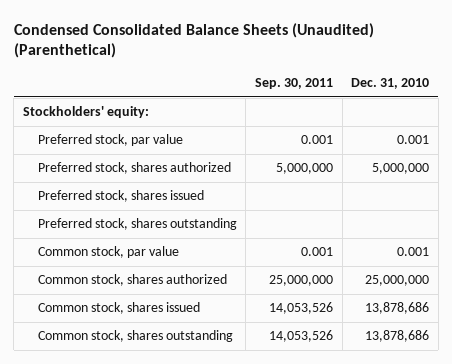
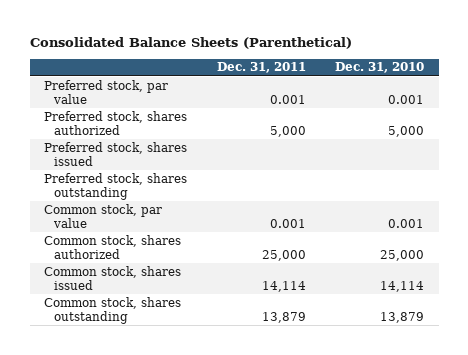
- Condensed Consolidated Balance Sheets (Unaudited) (Parenthetical)
+ Consolidated Balance Sheets (Parenthetical)
- | Sep. 30, 2011 | Dec. 31, 2010
+ | Dec. 31, 2011 | Dec. 31, 2010
- Stockholders' equity:
- Preferred stock, shares authorized | 5,000,000 | 5,000,000
+ Preferred stock, shares authorized | 5,000 | 5,000
- Common stock, shares authorized | 25,000,000 | 25,000,000
- Common stock, shares issued | 14,053,526 | 13,878,686
- Common stock, shares outstanding | 14,053,526 | 13,878,686
+ Common stock, shares authorized | 25,000 | 25,000
+ Common stock, shares issued | 14,114 | 14,114
+ Common stock, shares outstanding | 13,879 | 13,879

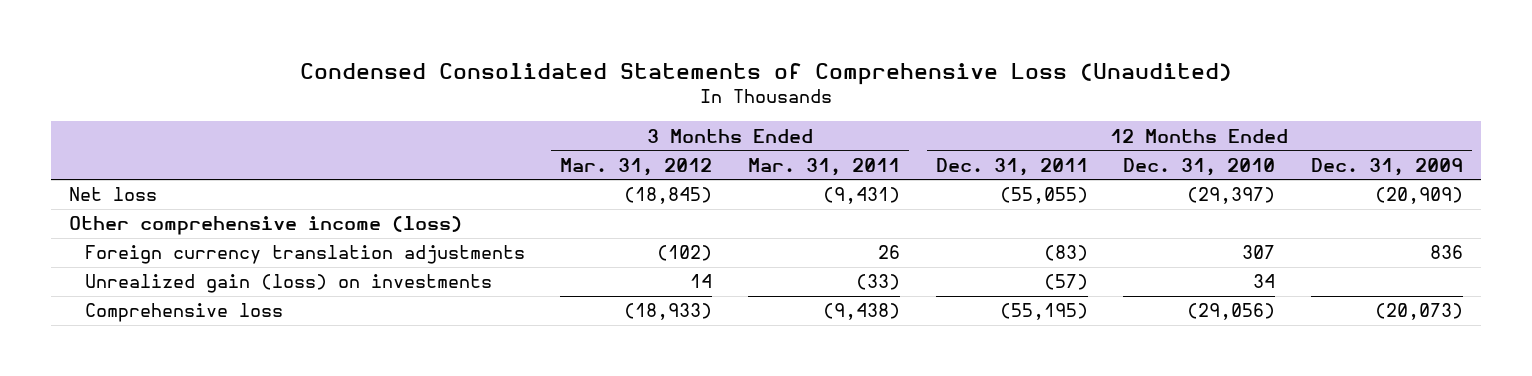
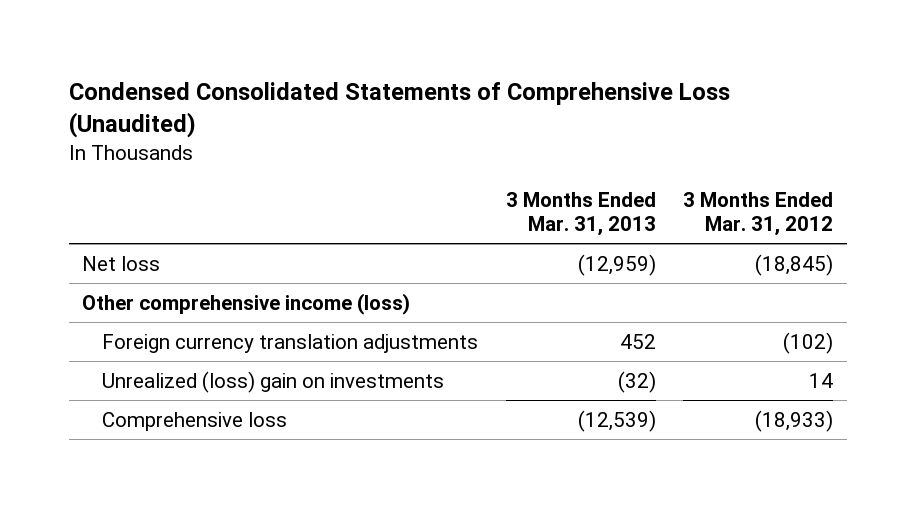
- | 3 Months Ended Mar. 31, 2012 | 3 Months Ended Mar. 31, 2011 | 12 Months Ended Dec. 31, 2011 | 12 Months Ended Dec. 31, 2010 | 12 Months Ended Dec. 31, 2009
+ | 3 Months Ended Mar. 31, 2013 | 3 Months Ended Mar. 31, 2012
- Unrealized gain (loss) on investments | 14 | (33) | (57) | 34 |
+ Unrealized (loss) gain on investments | (32) | 14

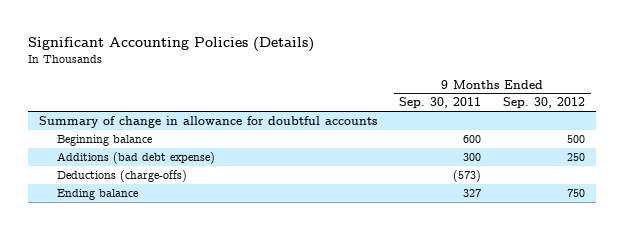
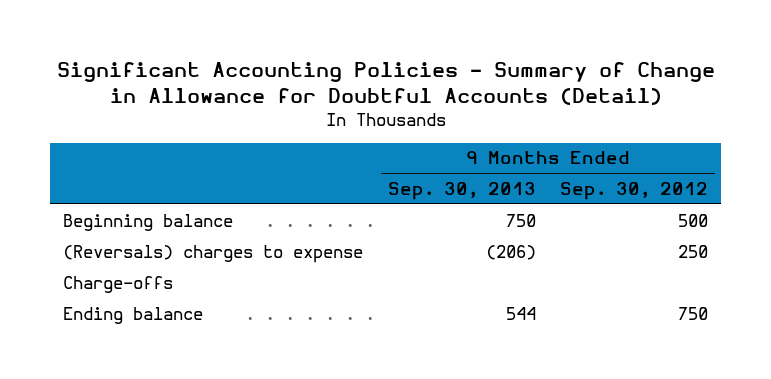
- Significant Accounting Policies (Details)
+ Significant Accounting Policies - Summary of Change in Allowance for Doubtful Accounts (Detail)
- | 9 Months Ended Sep. 30, 2011 | 9 Months Ended Sep. 30, 2012
+ | 9 Months Ended Sep. 30, 2013 | 9 Months Ended Sep. 30, 2012
- Summary of change in allowance for doubtful accounts
- Additions (bad debt expense) | 300 | 250
- Deductions (charge-offs) | (573) |
+ (Reversals) charges to expense | (206) | 250
+ Charge-offs

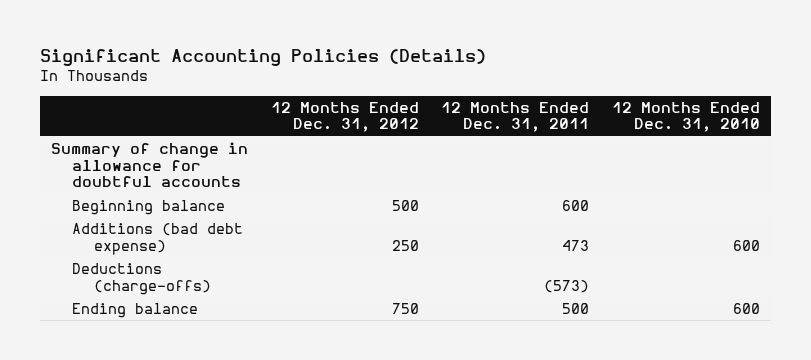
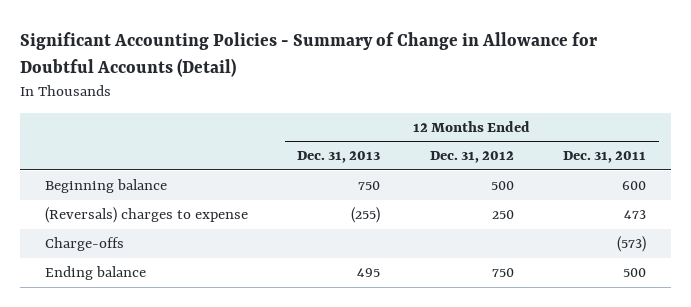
- Significant Accounting Policies (Details)
+ Significant Accounting Policies - Summary of Change in Allowance for Doubtful Accounts (Detail)
- | 12 Months Ended Dec. 31, 2012 | 12 Months Ended Dec. 31, 2011 | 12 Months Ended Dec. 31, 2010
+ | 12 Months Ended Dec. 31, 2013 | 12 Months Ended Dec. 31, 2012 | 12 Months Ended Dec. 31, 2011
- Summary of change in allowance for doubtful accounts
- Additions (bad debt expense) | 250 | 473 | 600
- Deductions (charge-offs) | | (573) |
+ (Reversals) charges to expense | (255) | 250 | 473
+ Charge-offs | | | (573)

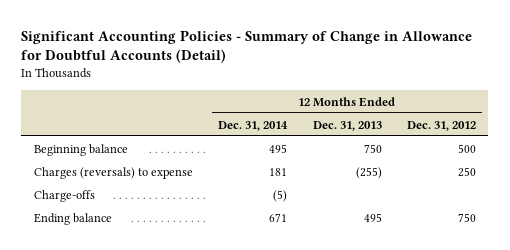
- | 12 Months Ended Dec. 31, 2013 | 12 Months Ended Dec. 31, 2012 | 12 Months Ended Dec. 31, 2011
+ | 12 Months Ended Dec. 31, 2014 | 12 Months Ended Dec. 31, 2013 | 12 Months Ended Dec. 31, 2012
- (Reversals) charges to expense | (255) | 250 | 473
+ Charges (reversals) to expense | 181 | (255) | 250

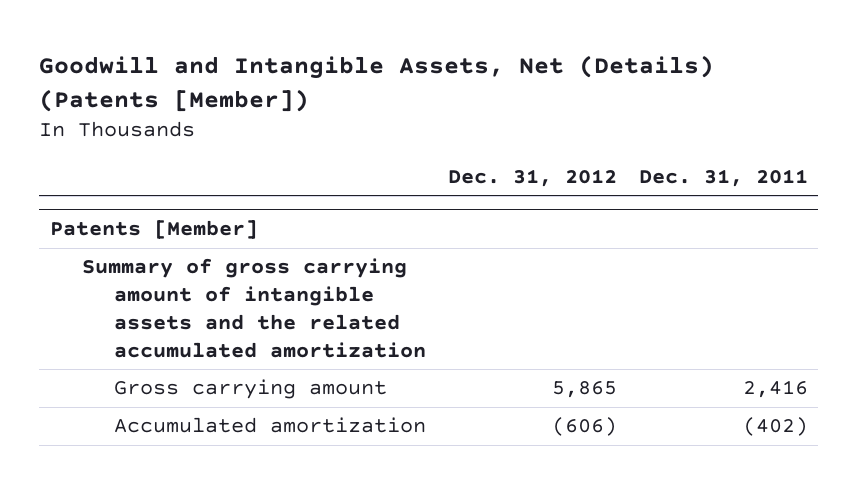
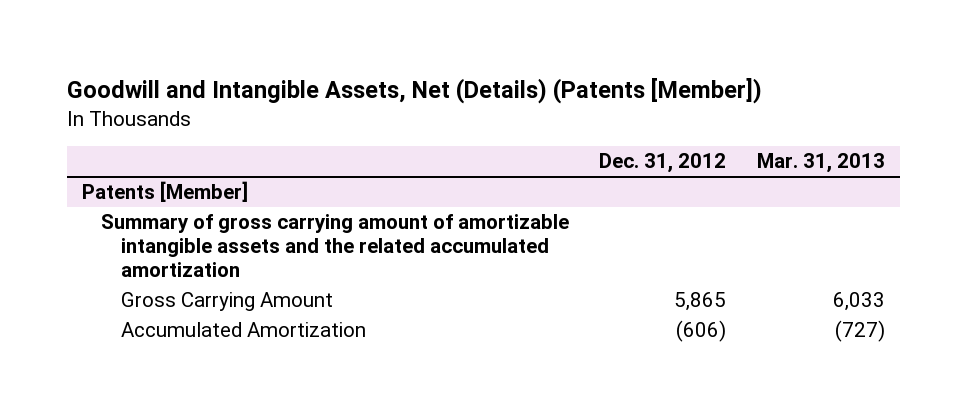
- | Dec. 31, 2012 | Dec. 31, 2011
+ | Dec. 31, 2012 | Mar. 31, 2013
@ Patents [Member]
- Summary of gross carrying amount of intangible assets and the related accumulated amortization
- Gross carrying amount | 5,865 | 2,416
- Accumulated amortization | (606) | (402)
+ Summary of gross carrying amount of amortizable intangible assets and the related accumulated amortization
+ Gross Carrying Amount | 5,865 | 6,033
+ Accumulated Amortization | (606) | (727)

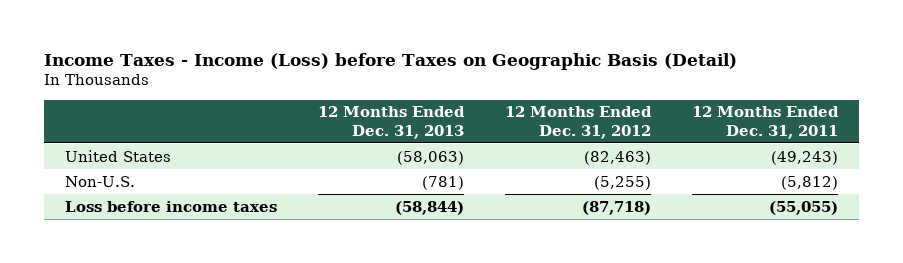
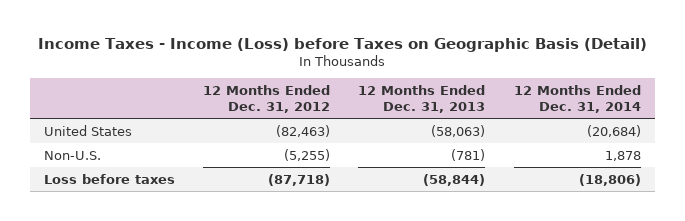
- | 12 Months Ended Dec. 31, 2013 | 12 Months Ended Dec. 31, 2012 | 12 Months Ended Dec. 31, 2011
+ | 12 Months Ended Dec. 31, 2012 | 12 Months Ended Dec. 31, 2013 | 12 Months Ended Dec. 31, 2014
- Loss before income taxes | (58,844) | (87,718) | (55,055)
+ Loss before taxes | (87,718) | (58,844) | (18,806)

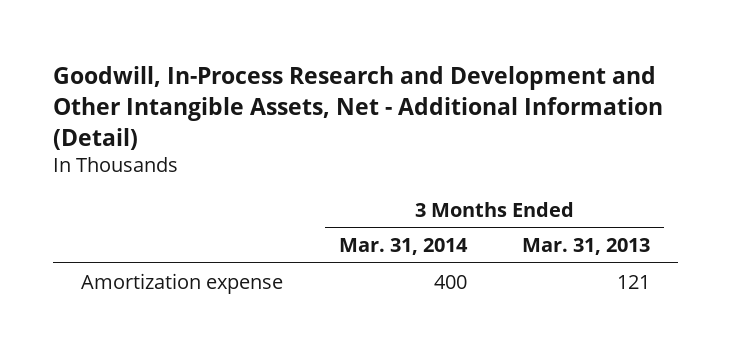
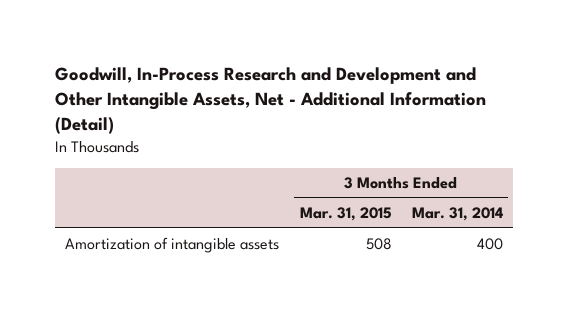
- | 3 Months Ended Mar. 31, 2014 | 3 Months Ended Mar. 31, 2013
+ | 3 Months Ended Mar. 31, 2015 | 3 Months Ended Mar. 31, 2014
- Amortization expense | 400 | 121
+ Amortization of intangible assets | 508 | 400

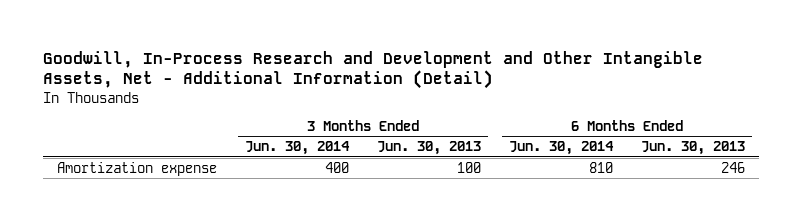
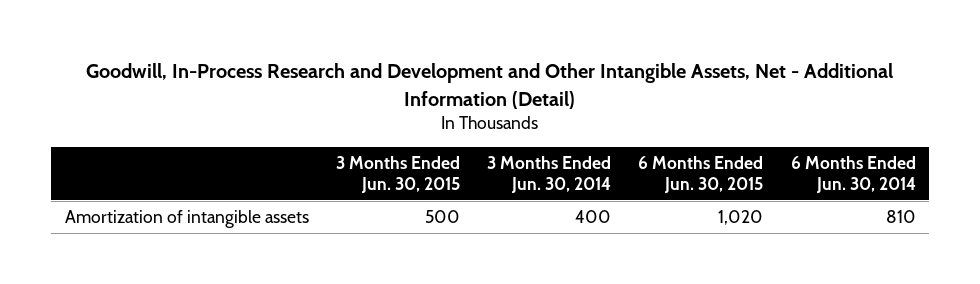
- | 3 Months Ended Jun. 30, 2014 | 3 Months Ended Jun. 30, 2013 | 6 Months Ended Jun. 30, 2014 | 6 Months Ended Jun. 30, 2013
+ | 3 Months Ended Jun. 30, 2015 | 3 Months Ended Jun. 30, 2014 | 6 Months Ended Jun. 30, 2015 | 6 Months Ended Jun. 30, 2014
- Amortization expense | 400 | 100 | 810 | 246
+ Amortization of intangible assets | 500 | 400 | 1,020 | 810

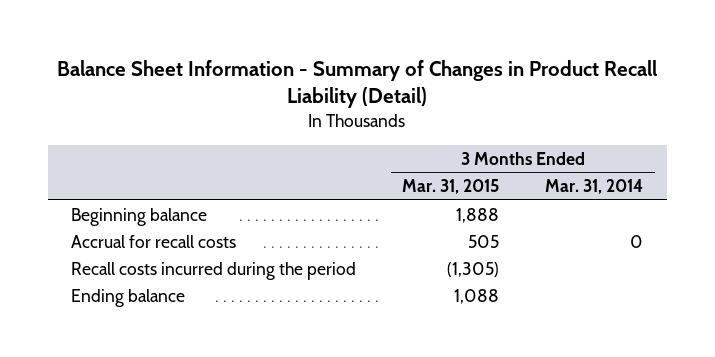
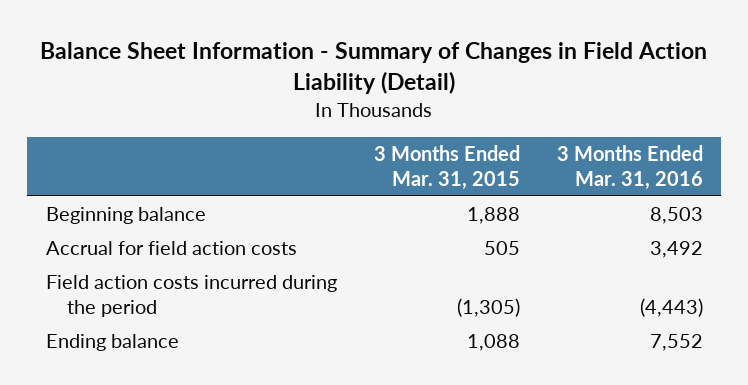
- Balance Sheet Information - Summary of Changes in Product Recall Liability (Detail)
+ Balance Sheet Information - Summary of Changes in Field Action Liability (Detail)
- | 3 Months Ended Mar. 31, 2015 | 3 Months Ended Mar. 31, 2014
+ | 3 Months Ended Mar. 31, 2015 | 3 Months Ended Mar. 31, 2016
- Accrual for recall costs | 505 | 0
- Recall costs incurred during the period | (1,305) |
+ Accrual for field action costs | 505 | 3,492
+ Field action costs incurred during the period | (1,305) | (4,443)

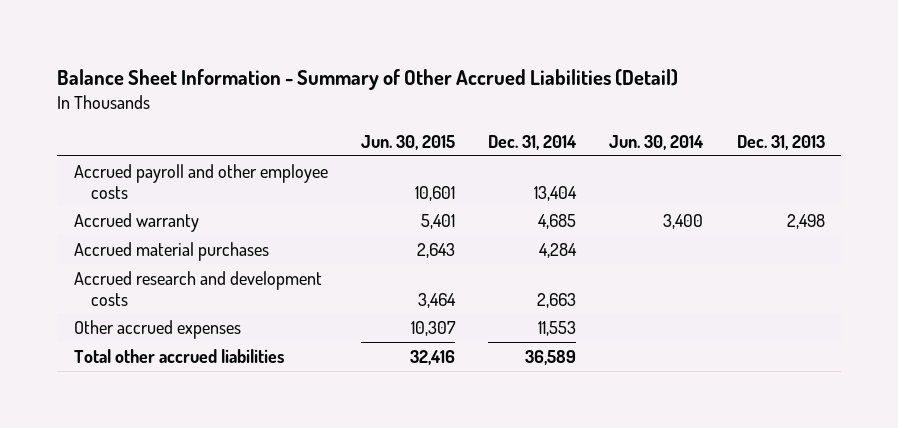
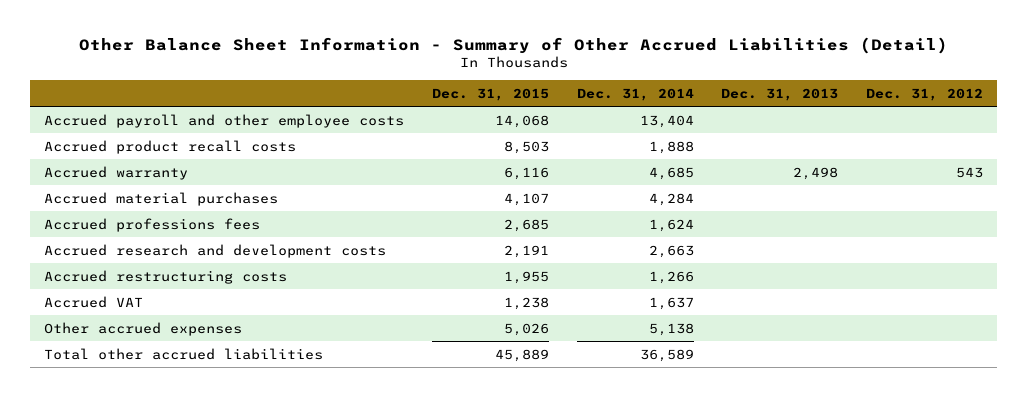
- Balance Sheet Information - Summary of Other Accrued Liabilities (Detail)
+ Other Balance Sheet Information - Summary of Other Accrued Liabilities (Detail)
- | Jun. 30, 2015 | Dec. 31, 2014 | Jun. 30, 2014 | Dec. 31, 2013
+ | Dec. 31, 2015 | Dec. 31, 2014 | Dec. 31, 2013 | Dec. 31, 2012
+ Accrued product recall costs | 8,503 | 1,888 | |
+ Accrued professions fees | 2,685 | 1,624 | |
- Other accrued expenses | 10,307 | 11,553 | |
+ Accrued restructuring costs | 1,955 | 1,266 | |
+ Accrued VAT | 1,238 | 1,637 | |
+ Other accrued expenses | 5,026 | 5,138 | |

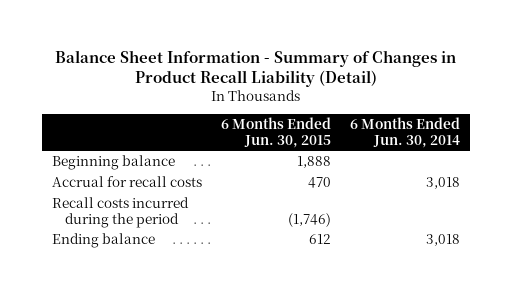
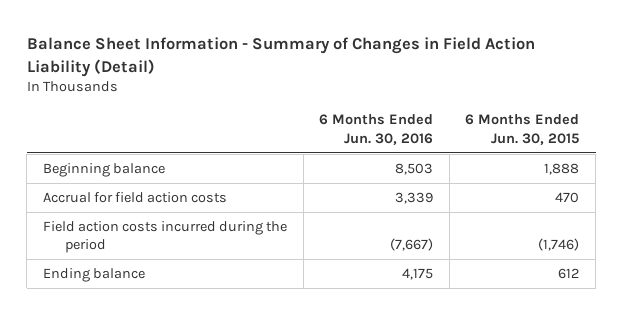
- Balance Sheet Information - Summary of Changes in Product Recall Liability (Detail)
+ Balance Sheet Information - Summary of Changes in Field Action Liability (Detail)
- | 6 Months Ended Jun. 30, 2015 | 6 Months Ended Jun. 30, 2014
+ | 6 Months Ended Jun. 30, 2016 | 6 Months Ended Jun. 30, 2015
- Accrual for recall costs | 470 | 3,018
- Recall costs incurred during the period | (1,746) |
+ Accrual for field action costs | 3,339 | 470
+ Field action costs incurred during the period | (7,667) | (1,746)

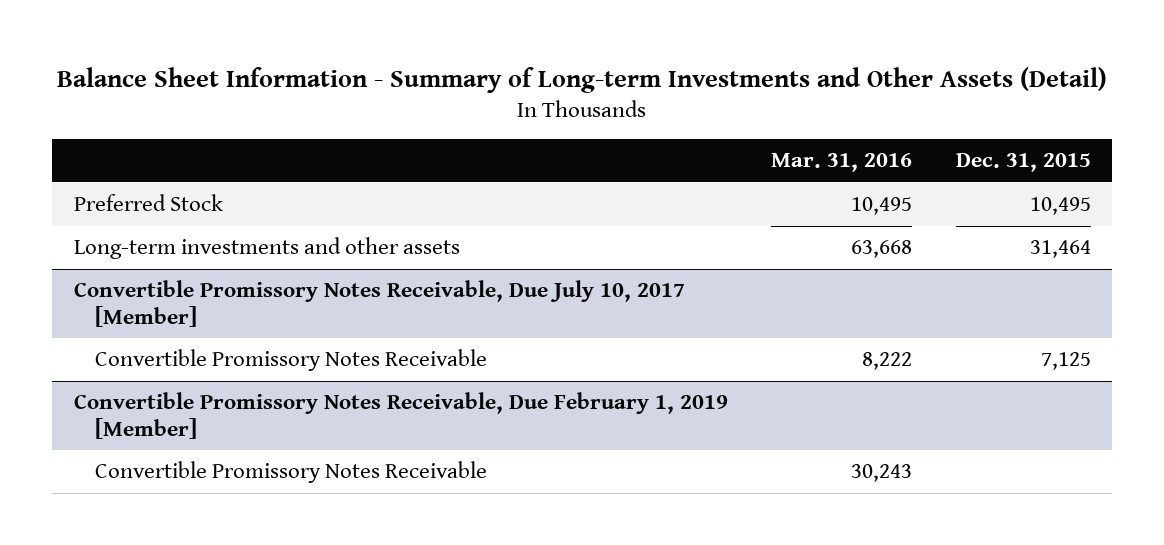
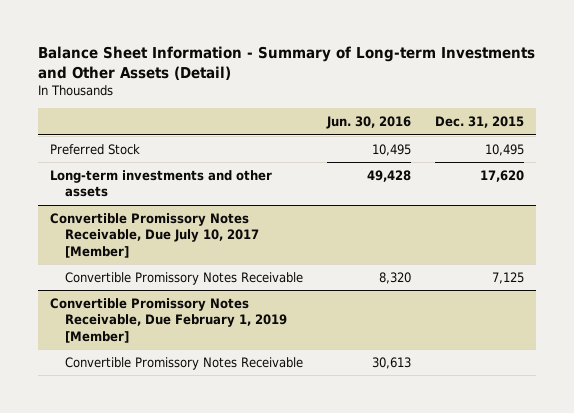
- | Mar. 31, 2016 | Dec. 31, 2015
+ | Jun. 30, 2016 | Dec. 31, 2015
- Long-term investments and other assets | 63,668 | 31,464
+ Long-term investments and other assets | 49,428 | 17,620

